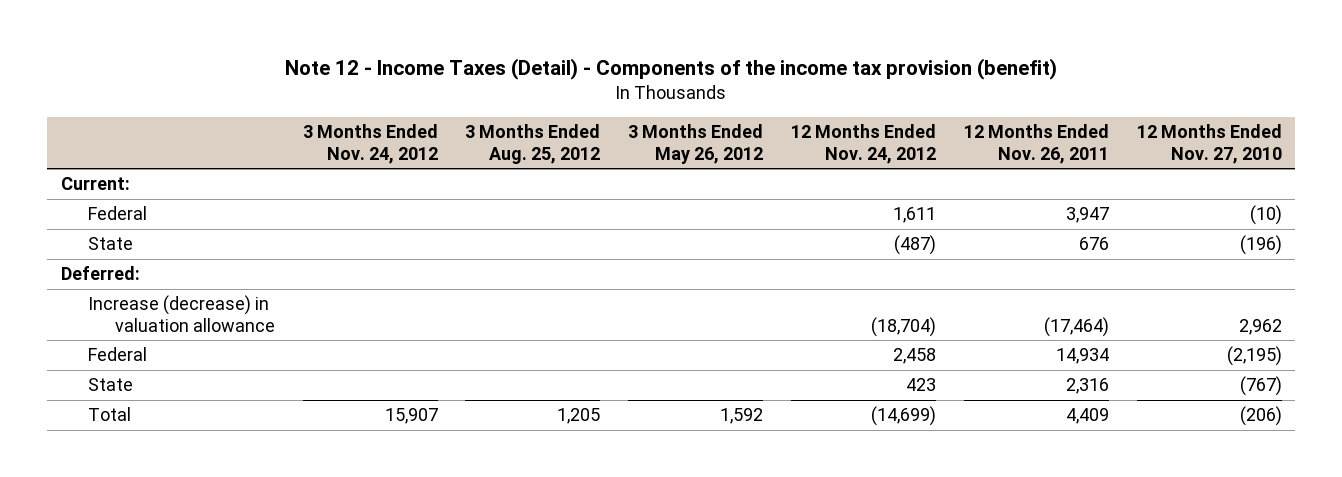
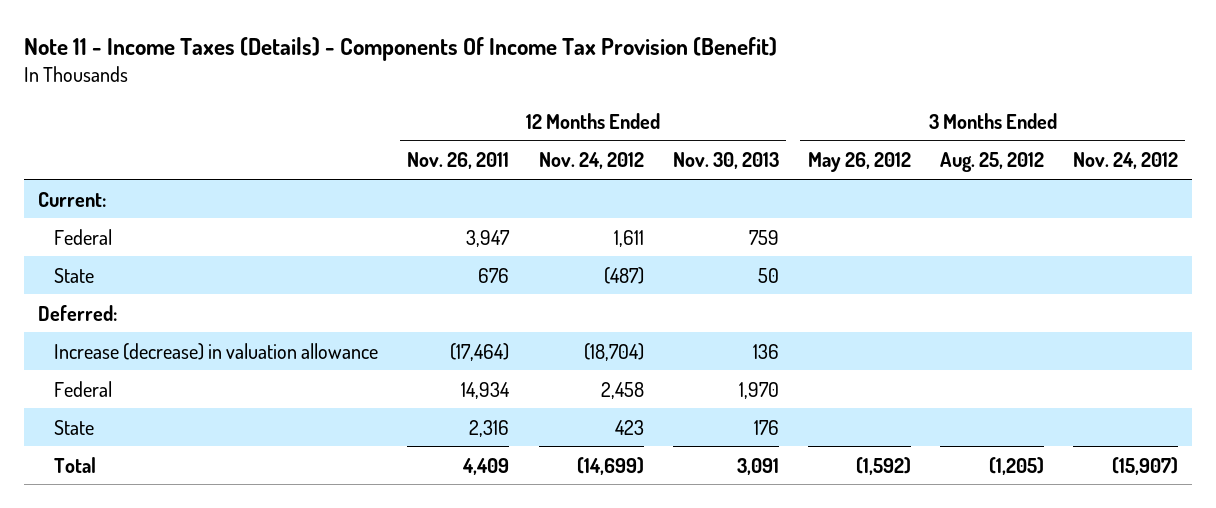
- Note 12 - Income Taxes (Detail) - Components of the income tax provision (benefit)
+ Note 11 - Income Taxes (Details) - Components Of Income Tax Provision (Benefit)
- | 3 Months Ended Nov. 24, 2012 | 3 Months Ended Aug. 25, 2012 | 3 Months Ended May 26, 2012 | 12 Months Ended Nov. 24, 2012 | 12 Months Ended Nov. 26, 2011 | 12 Months Ended Nov. 27, 2010
+ | 12 Months Ended Nov. 26, 2011 | 12 Months Ended Nov. 24, 2012 | 12 Months Ended Nov. 30, 2013 | 3 Months Ended May 26, 2012 | 3 Months Ended Aug. 25, 2012 | 3 Months Ended Nov. 24, 2012
- Total | 15,907 | 1,205 | 1,592 | (14,699) | 4,409 | (206)
+ Total | 4,409 | (14,699) | 3,091 | (1,592) | (1,205) | (15,907)

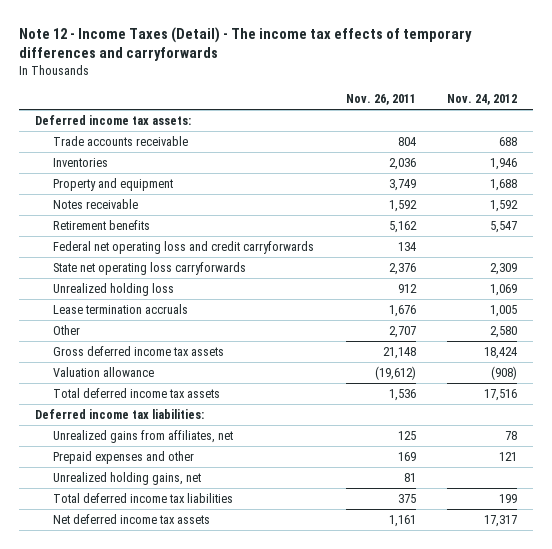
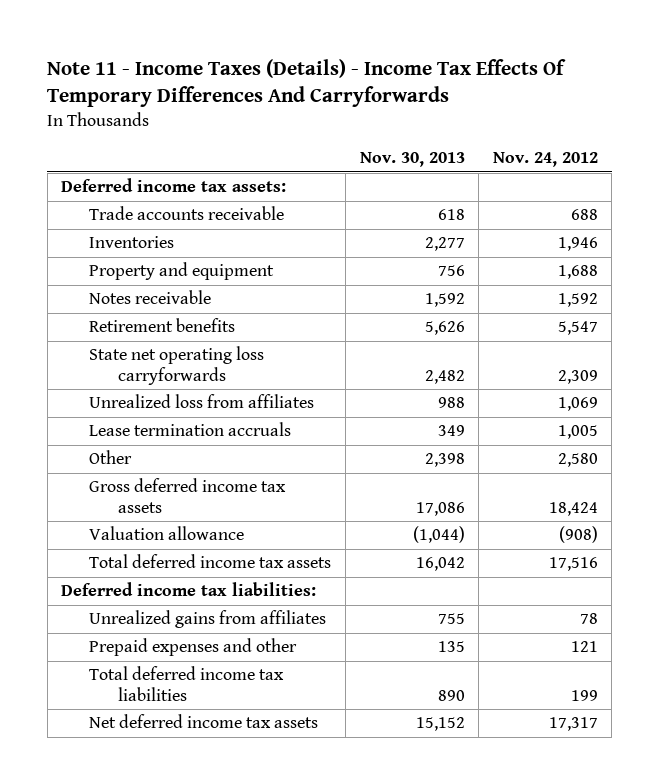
- Note 12 - Income Taxes (Detail) - The income tax effects of temporary differences and carryforwards
+ Note 11 - Income Taxes (Details) - Income Tax Effects Of Temporary Differences And Carryforwards
- | Nov. 26, 2011 | Nov. 24, 2012
+ | Nov. 30, 2013 | Nov. 24, 2012
- Federal net operating loss and credit carryforwards | 134 |
- Unrealized holding loss | 912 | 1,069
+ Unrealized loss from affiliates | 988 | 1,069
- Unrealized gains from affiliates, net | 125 | 78
+ Unrealized gains from affiliates | 755 | 78
- Unrealized holding gains, net | 81 |

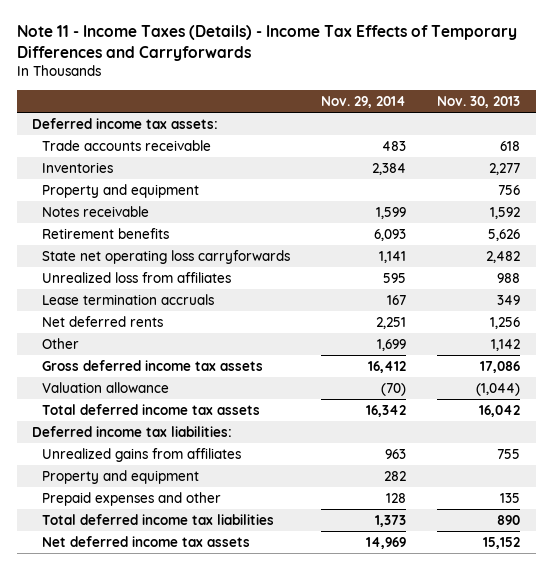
- Note 11 - Income Taxes (Details) - Income Tax Effects Of Temporary Differences And Carryforwards
+ Note 11 - Income Taxes (Details) - Income Tax Effects of Temporary Differences and Carryforwards
- | Nov. 30, 2013 | Nov. 24, 2012
+ | Nov. 29, 2014 | Nov. 30, 2013
- Other | 2,398 | 2,580
+ Net deferred rents | 2,251 | 1,256
+ Other | 1,699 | 1,142
+ Property and equipment | 282 |

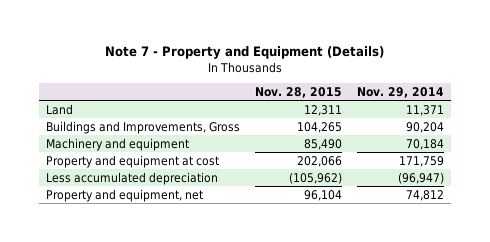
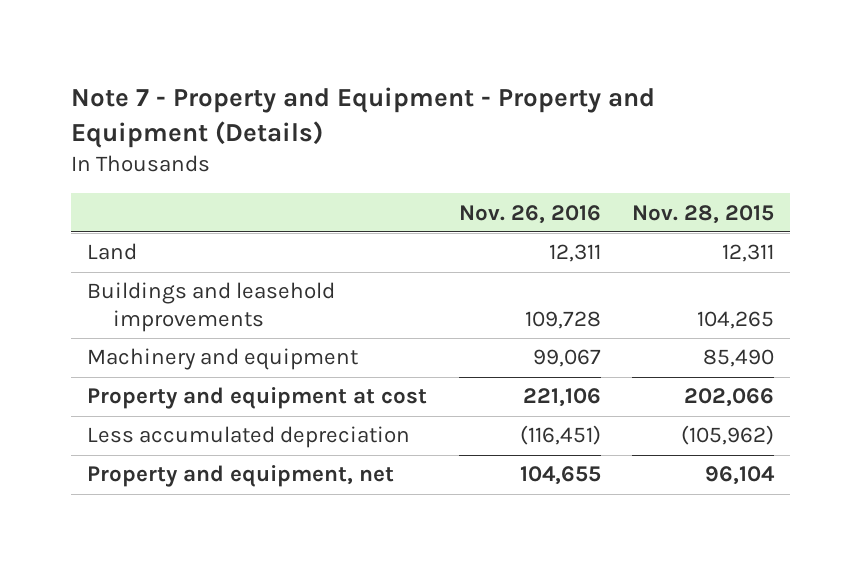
- Note 7 - Property and Equipment (Details)
+ Note 7 - Property and Equipment - Property and Equipment (Details)
- | Nov. 28, 2015 | Nov. 29, 2014
+ | Nov. 26, 2016 | Nov. 28, 2015
- Buildings and Improvements, Gross | 104,265 | 90,204
+ Buildings and leasehold improvements | 109,728 | 104,265

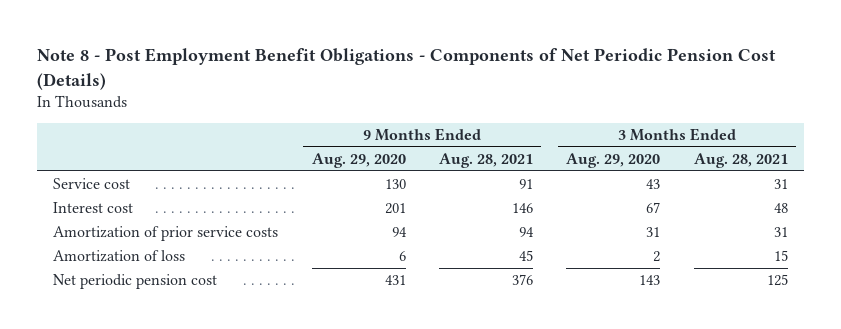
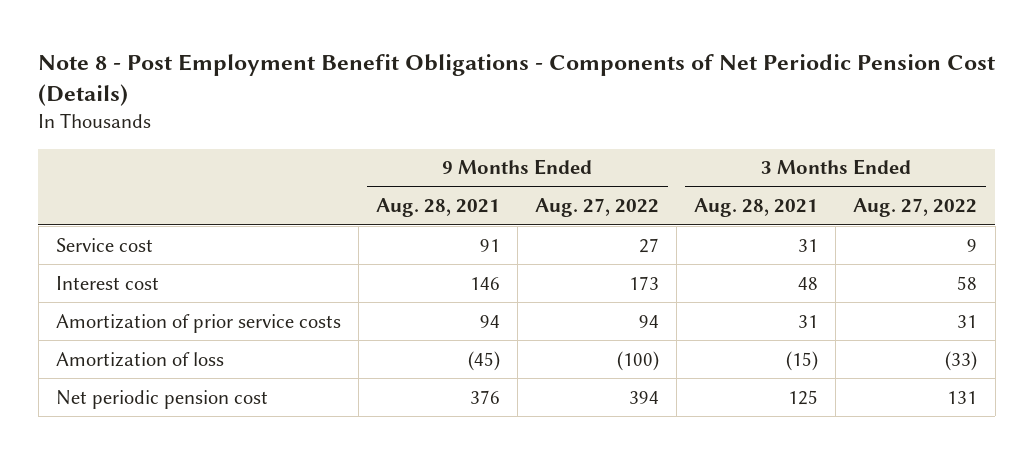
- | 9 Months Ended Aug. 29, 2020 | 9 Months Ended Aug. 28, 2021 | 3 Months Ended Aug. 29, 2020 | 3 Months Ended Aug. 28, 2021
+ | 9 Months Ended Aug. 28, 2021 | 9 Months Ended Aug. 27, 2022 | 3 Months Ended Aug. 28, 2021 | 3 Months Ended Aug. 27, 2022
- Amortization of loss | 6 | 45 | 2 | 15
+ Amortization of loss | (45) | (100) | (15) | (33)

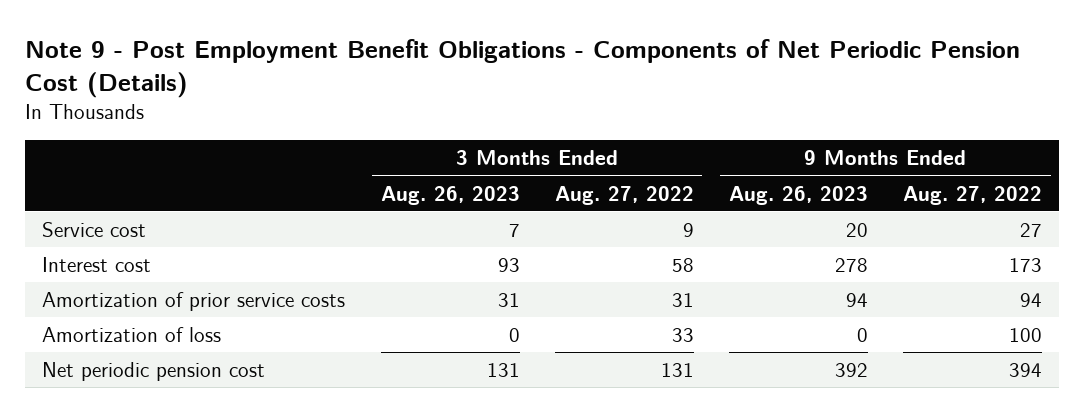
- Note 8 - Post Employment Benefit Obligations - Components of Net Periodic Pension Cost (Details)
+ Note 9 - Post Employment Benefit Obligations - Components of Net Periodic Pension Cost (Details)
- | 9 Months Ended Aug. 28, 2021 | 9 Months Ended Aug. 27, 2022 | 3 Months Ended Aug. 28, 2021 | 3 Months Ended Aug. 27, 2022
+ | 3 Months Ended Aug. 26, 2023 | 3 Months Ended Aug. 27, 2022 | 9 Months Ended Aug. 26, 2023 | 9 Months Ended Aug. 27, 2022
- Amortization of loss | (45) | (100) | (15) | (33)
+ Amortization of loss | 0 | 33 | 0 | 100

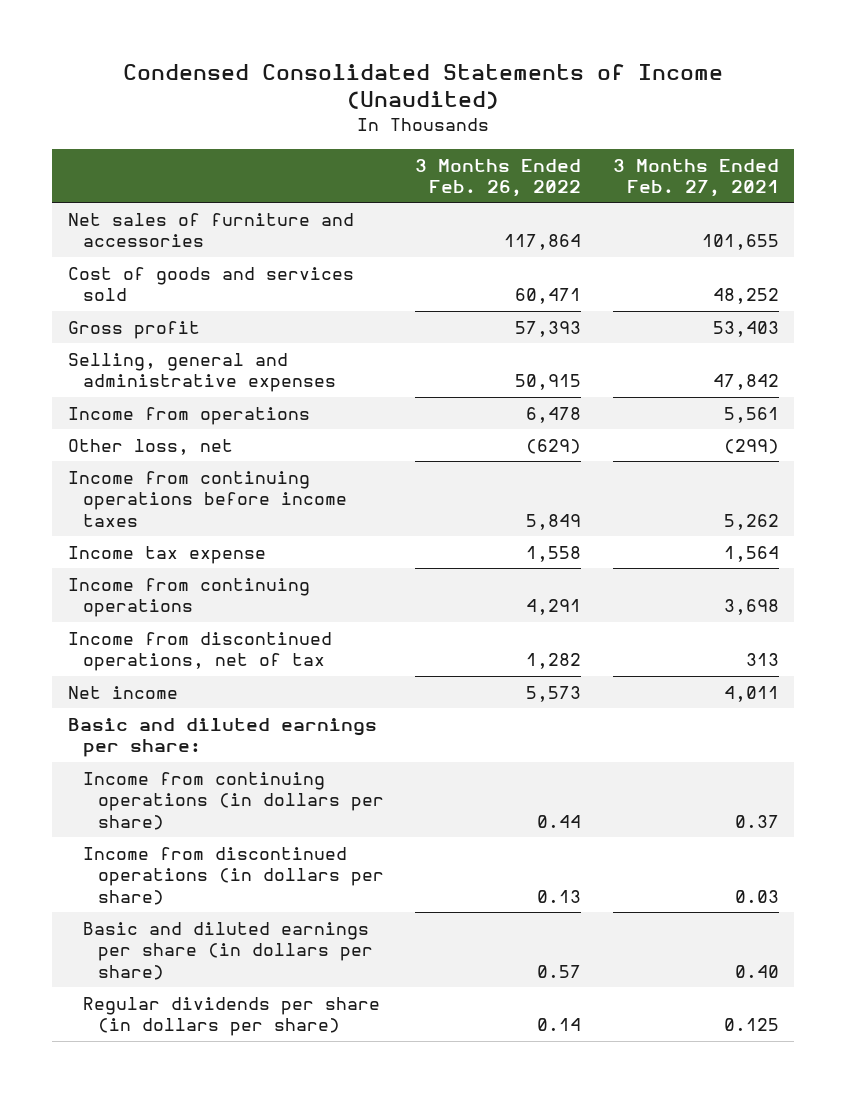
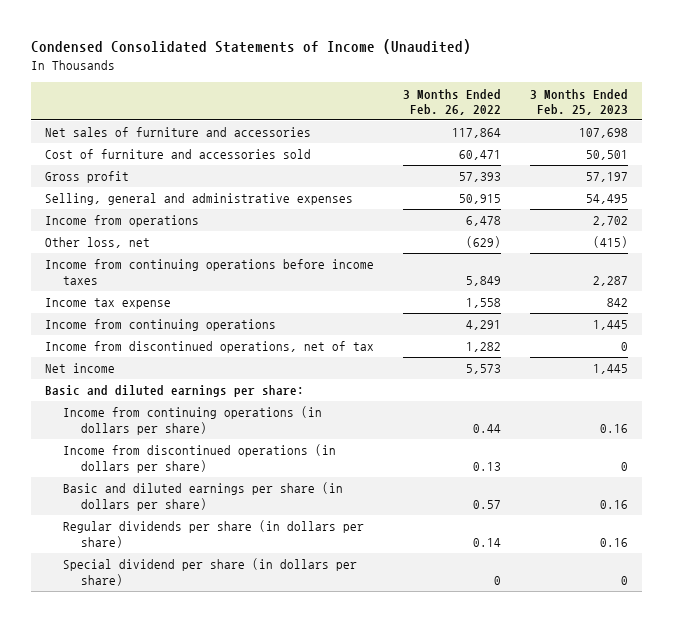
- | 3 Months Ended Feb. 26, 2022 | 3 Months Ended Feb. 27, 2021
+ | 3 Months Ended Feb. 26, 2022 | 3 Months Ended Feb. 25, 2023
- Cost of goods and services sold | 60,471 | 48,252
+ Cost of furniture and accessories sold | 60,471 | 50,501
+ Special dividend per share (in dollars per share) | 0 | 0

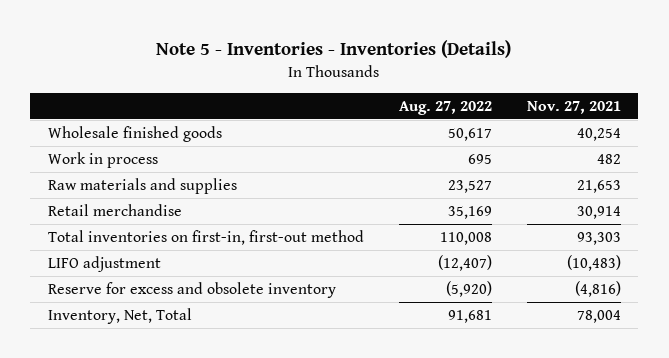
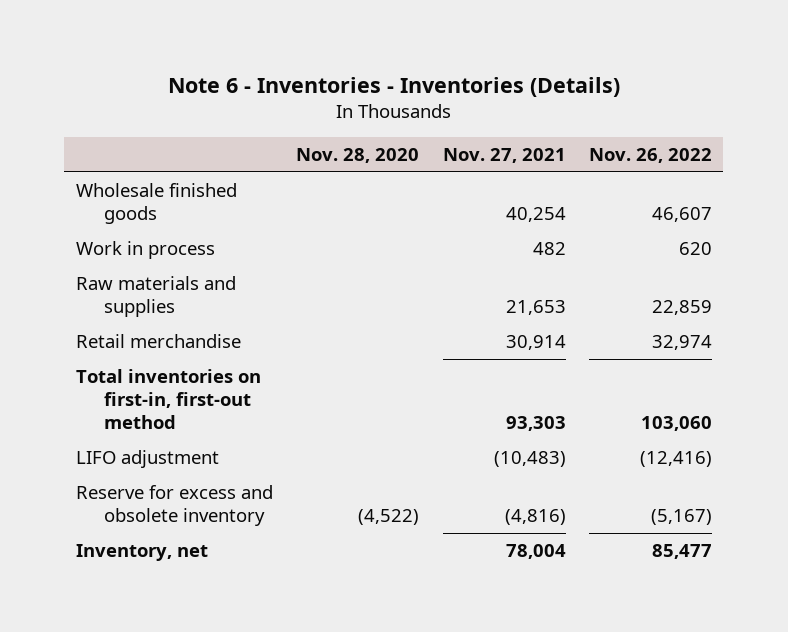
- Note 5 - Inventories - Inventories (Details)
+ Note 6 - Inventories - Inventories (Details)
- | Aug. 27, 2022 | Nov. 27, 2021
+ | Nov. 28, 2020 | Nov. 27, 2021 | Nov. 26, 2022
- Inventory, Net, Total | 91,681 | 78,004
+ Inventory, net | | 78,004 | 85,477

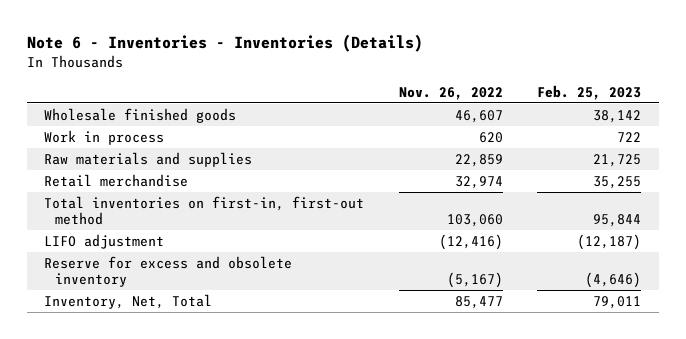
- | Nov. 28, 2020 | Nov. 27, 2021 | Nov. 26, 2022
+ | Nov. 26, 2022 | Feb. 25, 2023
- Inventory, net | | 78,004 | 85,477
+ Inventory, Net, Total | 85,477 | 79,011

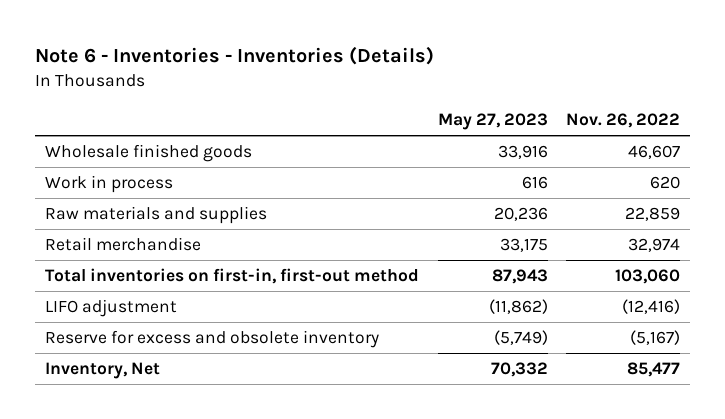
- | Nov. 26, 2022 | Feb. 25, 2023
+ | May 27, 2023 | Nov. 26, 2022
- Inventory, Net, Total | 85,477 | 79,011
+ Inventory, Net | 70,332 | 85,477

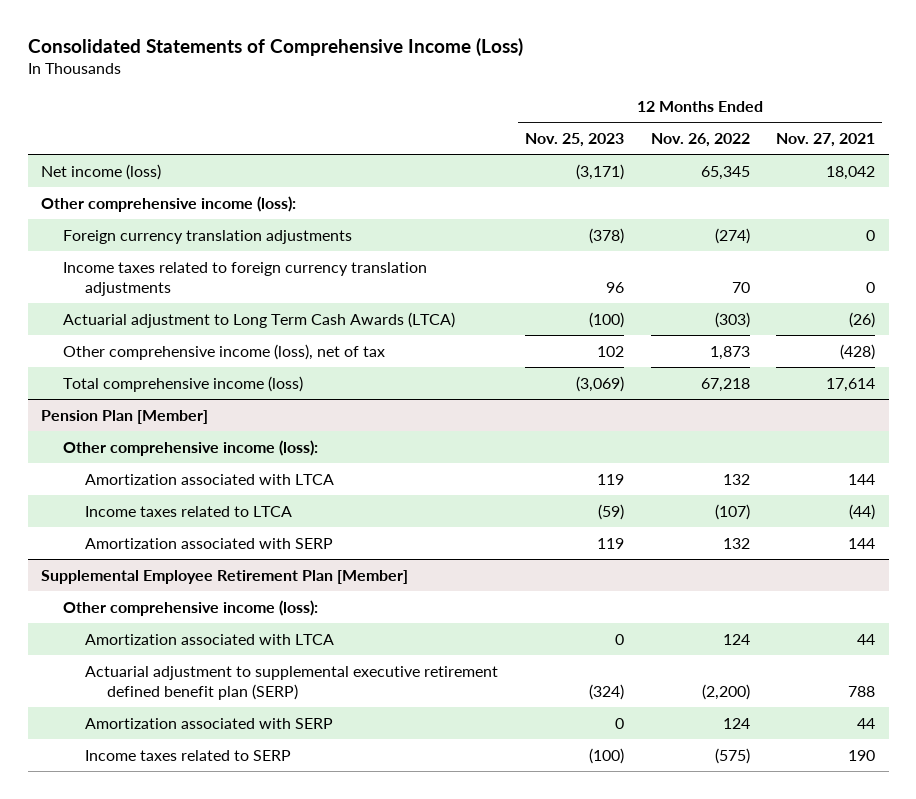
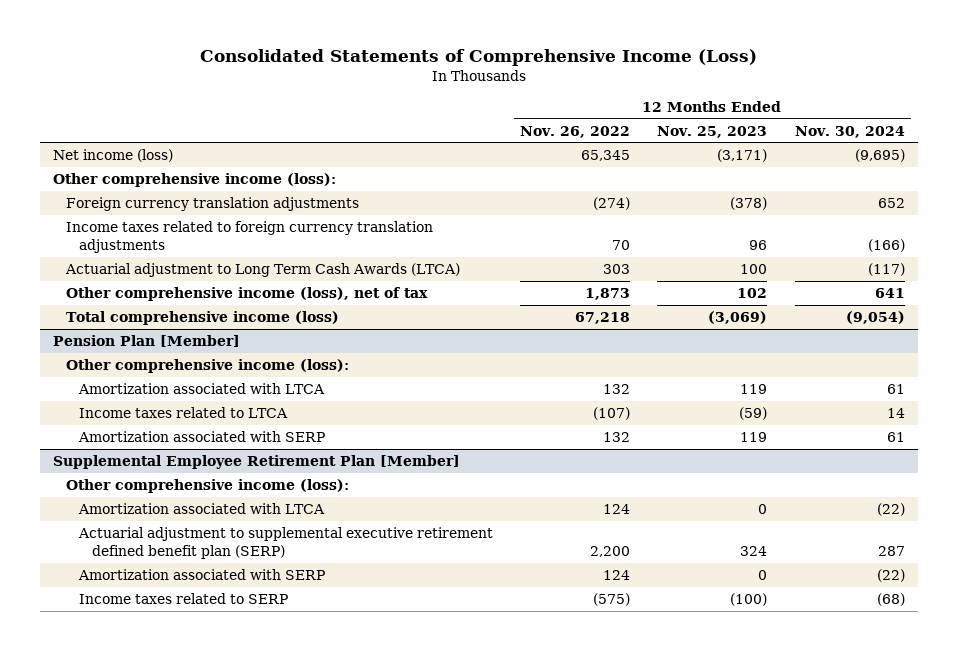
- | 12 Months Ended Nov. 25, 2023 | 12 Months Ended Nov. 26, 2022 | 12 Months Ended Nov. 27, 2021
+ | 12 Months Ended Nov. 26, 2022 | 12 Months Ended Nov. 25, 2023 | 12 Months Ended Nov. 30, 2024
- Actuarial adjustment to Long Term Cash Awards (LTCA) | (100) | (303) | (26)
+ Actuarial adjustment to Long Term Cash Awards (LTCA) | 303 | 100 | (117)
@ Supplemental Employee Retirement Plan [Member]
- Actuarial adjustment to supplemental executive retirement defined benefit plan (SERP) | (324) | (2,200) | 788
+ Actuarial adjustment to supplemental executive retirement defined benefit plan (SERP) | 2,200 | 324 | 287

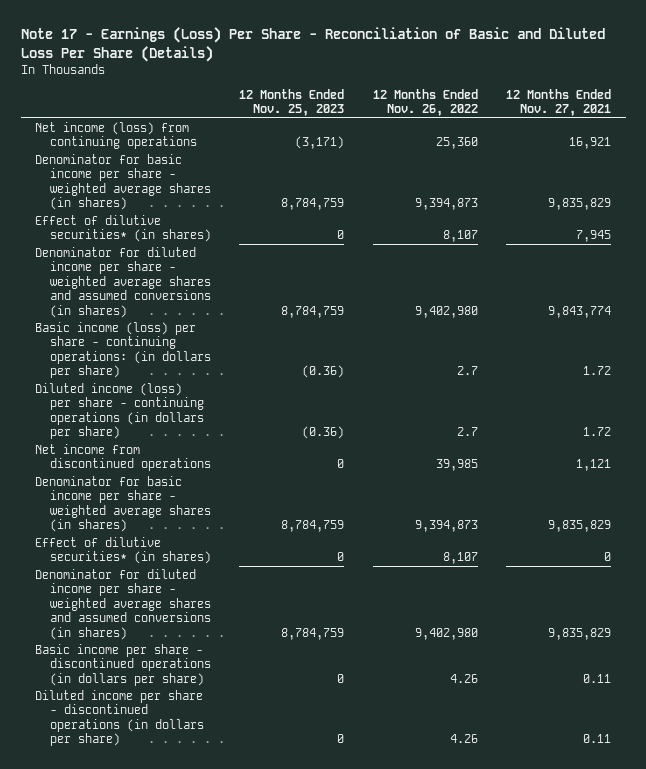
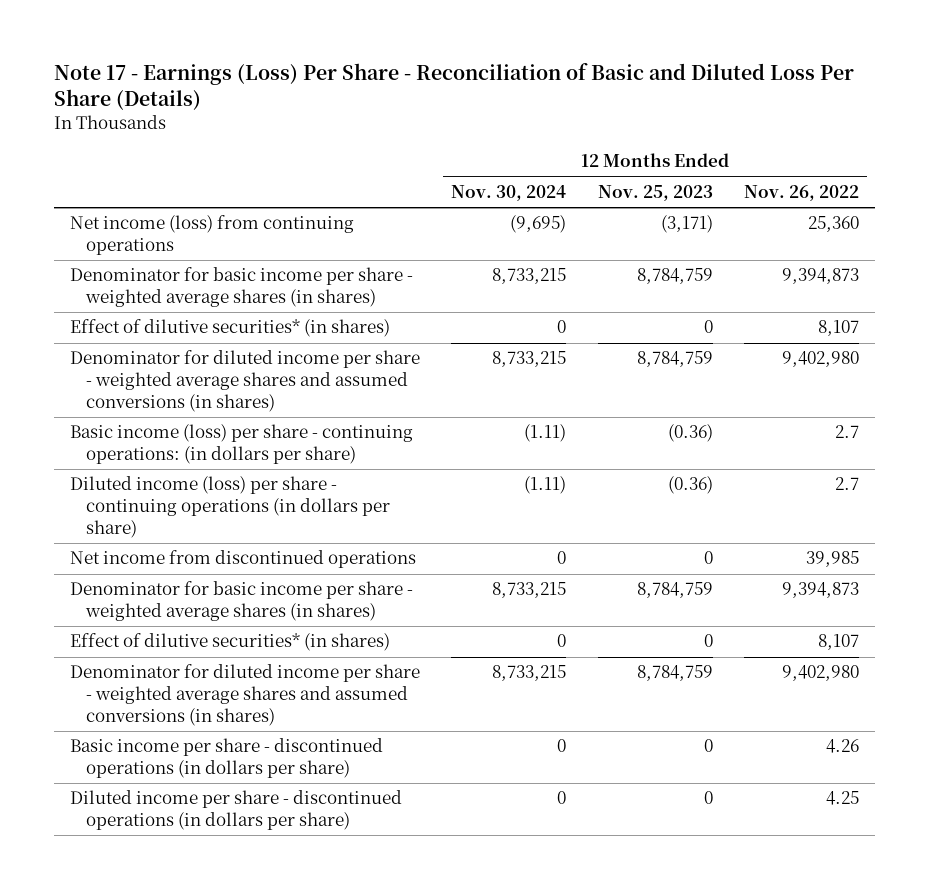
- | 12 Months Ended Nov. 25, 2023 | 12 Months Ended Nov. 26, 2022 | 12 Months Ended Nov. 27, 2021
+ | 12 Months Ended Nov. 30, 2024 | 12 Months Ended Nov. 25, 2023 | 12 Months Ended Nov. 26, 2022
- Diluted income per share - discontinued operations (in dollars per share) | 0 | 4.26 | 0.11
+ Diluted income per share - discontinued operations (in dollars per share) | 0 | 0 | 4.25

